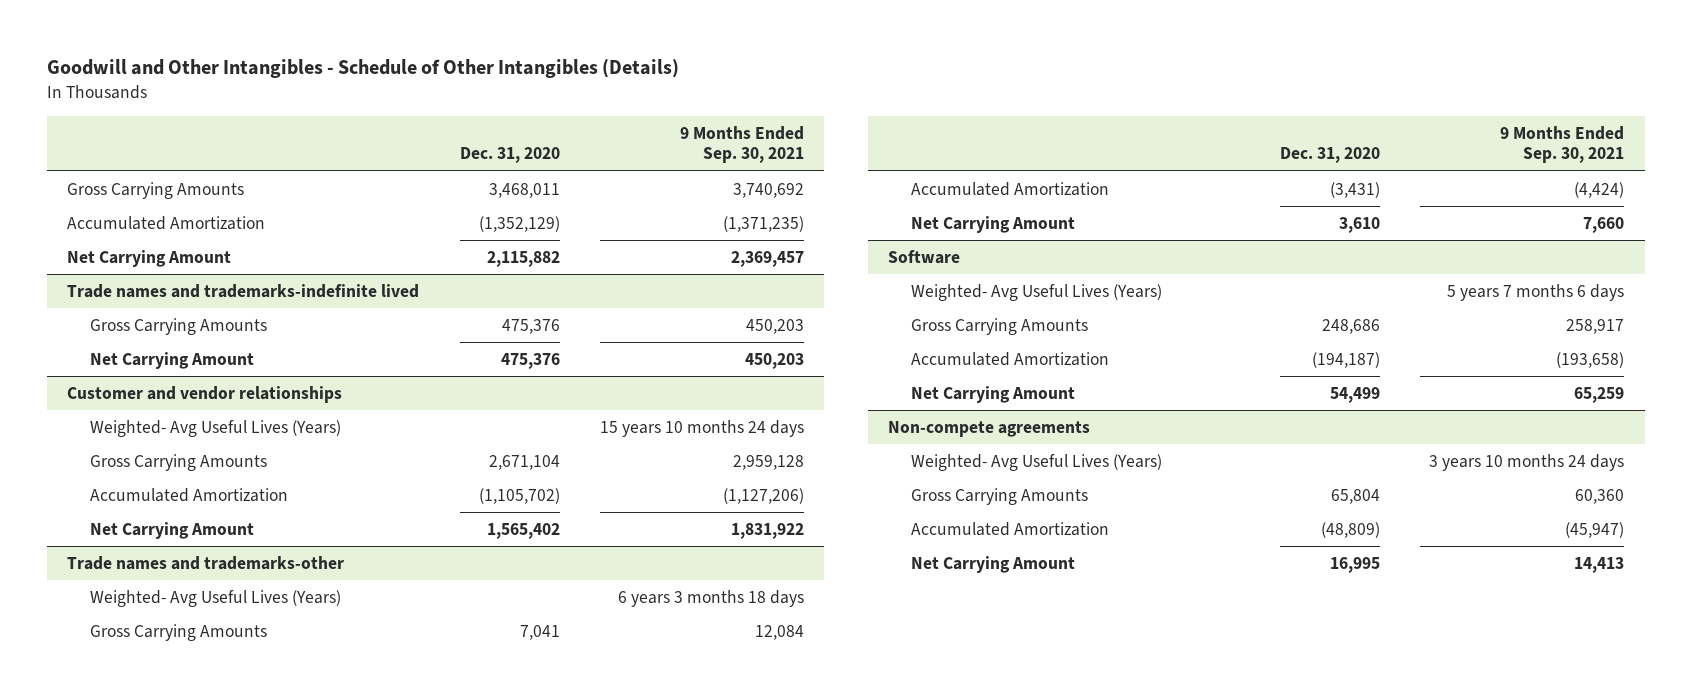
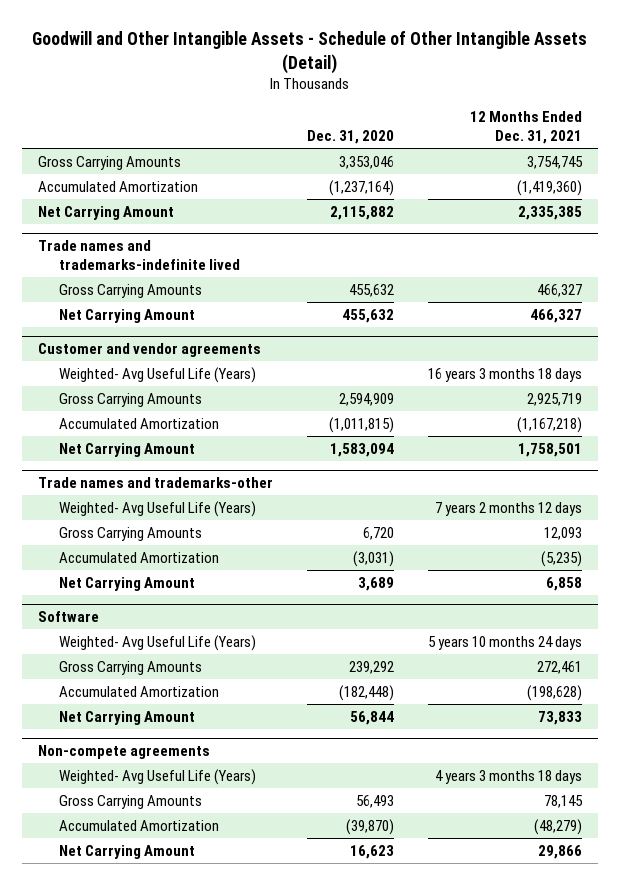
- Goodwill and Other Intangibles - Schedule of Other Intangibles (Details)
+ Goodwill and Other Intangible Assets - Schedule of Other Intangible Assets (Detail)
- | Dec. 31, 2020 | 9 Months Ended Sep. 30, 2021
+ | Dec. 31, 2020 | 12 Months Ended Dec. 31, 2021
- Gross Carrying Amounts | 3,468,011 | 3,740,692
- Accumulated Amortization | (1,352,129) | (1,371,235)
+ Gross Carrying Amounts | 3,353,046 | 3,754,745
+ Accumulated Amortization | (1,237,164) | (1,419,360)
@ Trade names and trademarks-indefinite lived
- Gross Carrying Amounts | 475,376 | 450,203
- Net Carrying Amount | 475,376 | 450,203
- Customer and vendor relationships
- Weighted- Avg Useful Lives (Years) | | 15 years 10 months 24 days
- Gross Carrying Amounts | 2,671,104 | 2,959,128
- Accumulated Amortization | (1,105,702) | (1,127,206)
- Net Carrying Amount | 1,565,402 | 1,831,922
@ Trade names and trademarks-indefinite lived
+ Gross Carrying Amounts | 455,632 | 466,327
+ Net Carrying Amount | 455,632 | 466,327
+ Customer and vendor agreements
+ Weighted- Avg Useful Life (Years) | | 16 years 3 months 18 days
+ Gross Carrying Amounts | 2,594,909 | 2,925,719
+ Accumulated Amortization | (1,011,815) | (1,167,218)
+ Net Carrying Amount | 1,583,094 | 1,758,501
@ Trade names and trademarks-other
- Weighted- Avg Useful Lives (Years) | | 6 years 3 months 18 days
- Gross Carrying Amounts | 7,041 | 12,084
- Accumulated Amortization | (3,431) | (4,424)
- Net Carrying Amount | 3,610 | 7,660
+ Weighted- Avg Useful Life (Years) | | 7 years 2 months 12 days
+ Gross Carrying Amounts | 6,720 | 12,093
+ Accumulated Amortization | (3,031) | (5,235)
+ Net Carrying Amount | 3,689 | 6,858
@ Software
- Weighted- Avg Useful Lives (Years) | | 5 years 7 months 6 days
- Gross Carrying Amounts | 248,686 | 258,917
- Accumulated Amortization | (194,187) | (193,658)
- Net Carrying Amount | 54,499 | 65,259
+ Weighted- Avg Useful Life (Years) | | 5 years 10 months 24 days
+ Gross Carrying Amounts | 239,292 | 272,461
+ Accumulated Amortization | (182,448) | (198,628)
+ Net Carrying Amount | 56,844 | 73,833
@ Non-compete agreements
- Weighted- Avg Useful Lives (Years) | | 3 years 10 months 24 days
- Gross Carrying Amounts | 65,804 | 60,360
- Accumulated Amortization | (48,809) | (45,947)
- Net Carrying Amount | 16,995 | 14,413
+ Weighted- Avg Useful Life (Years) | | 4 years 3 months 18 days
+ Gross Carrying Amounts | 56,493 | 78,145
+ Accumulated Amortization | (39,870) | (48,279)
+ Net Carrying Amount | 16,623 | 29,866

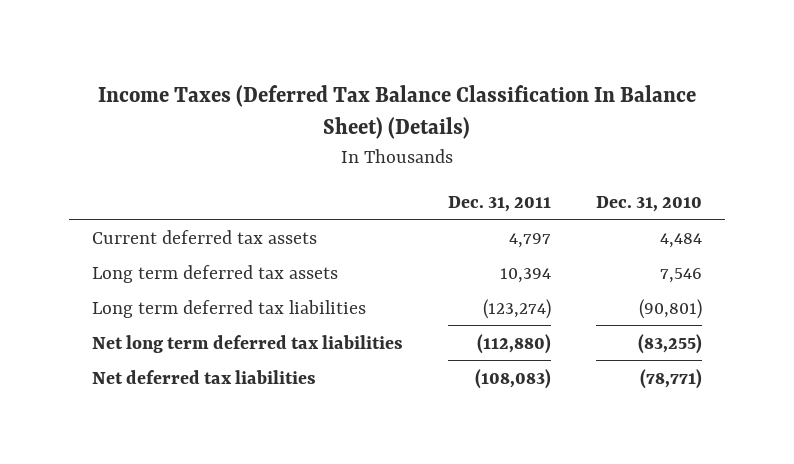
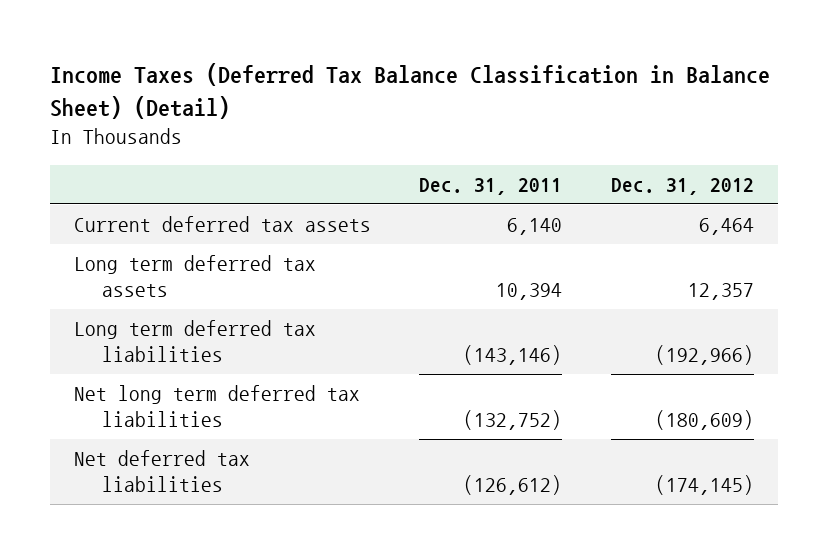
- Income Taxes (Deferred Tax Balance Classification In Balance Sheet) (Details)
+ Income Taxes (Deferred Tax Balance Classification in Balance Sheet) (Detail)
- | Dec. 31, 2011 | Dec. 31, 2010
+ | Dec. 31, 2011 | Dec. 31, 2012
- Current deferred tax assets | 4,797 | 4,484
+ Current deferred tax assets | 6,140 | 6,464
- Long term deferred tax liabilities | (123,274) | (90,801)
- Net long term deferred tax liabilities | (112,880) | (83,255)
- Net deferred tax liabilities | (108,083) | (78,771)
+ Long term deferred tax liabilities | (143,146) | (192,966)
+ Net long term deferred tax liabilities | (132,752) | (180,609)
+ Net deferred tax liabilities | (126,612) | (174,145)

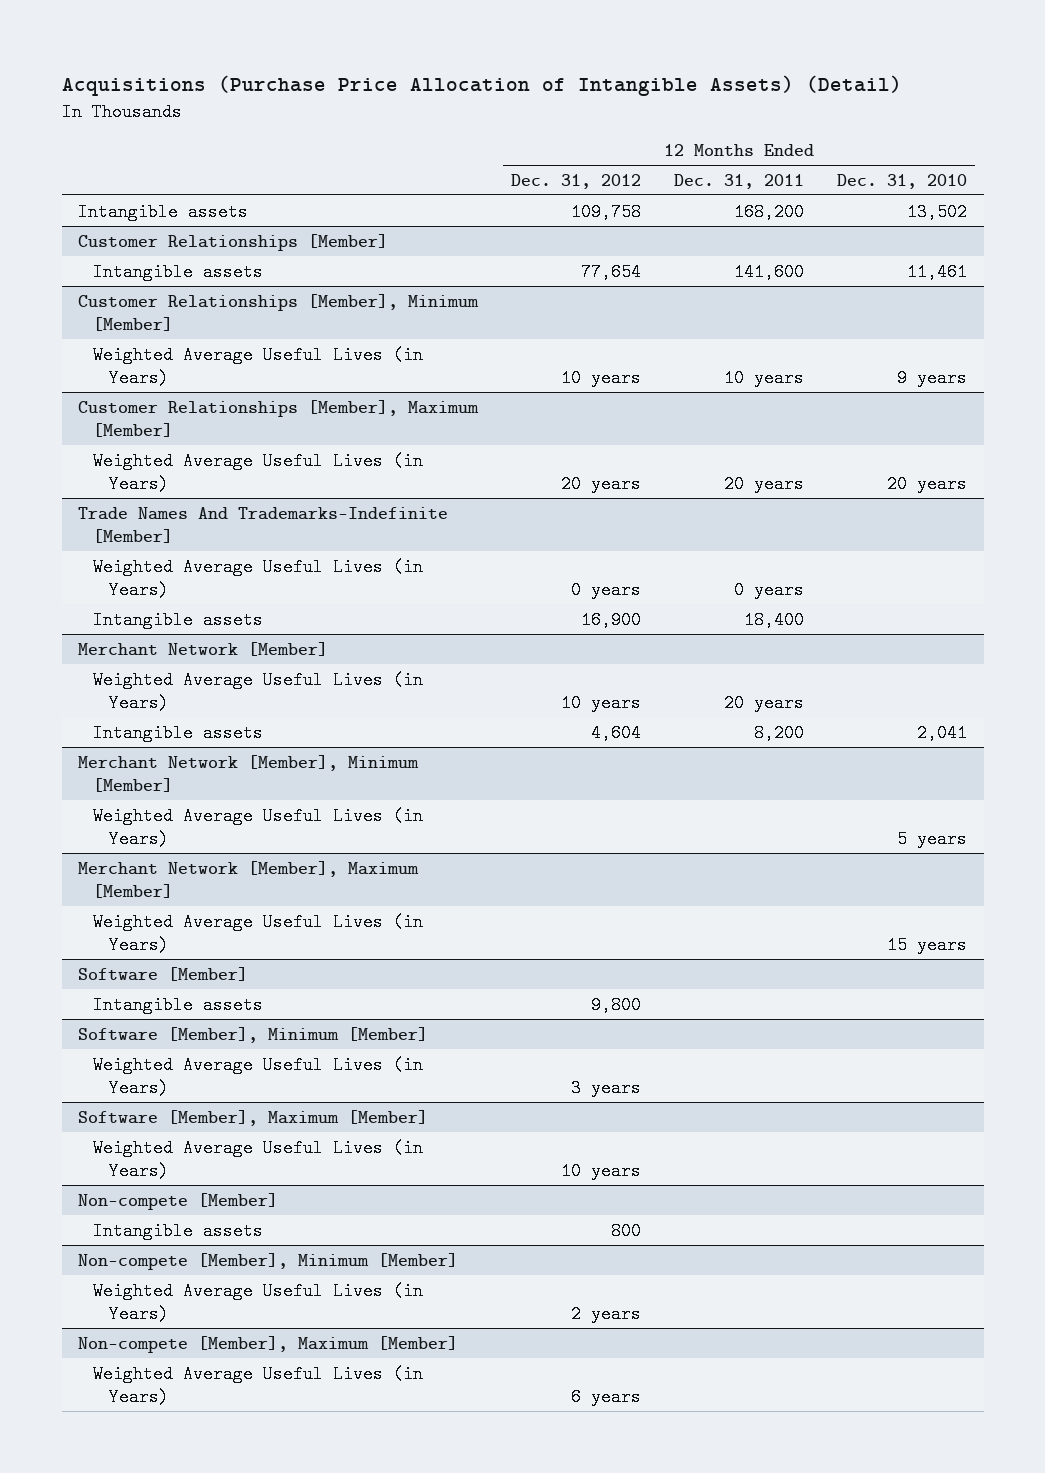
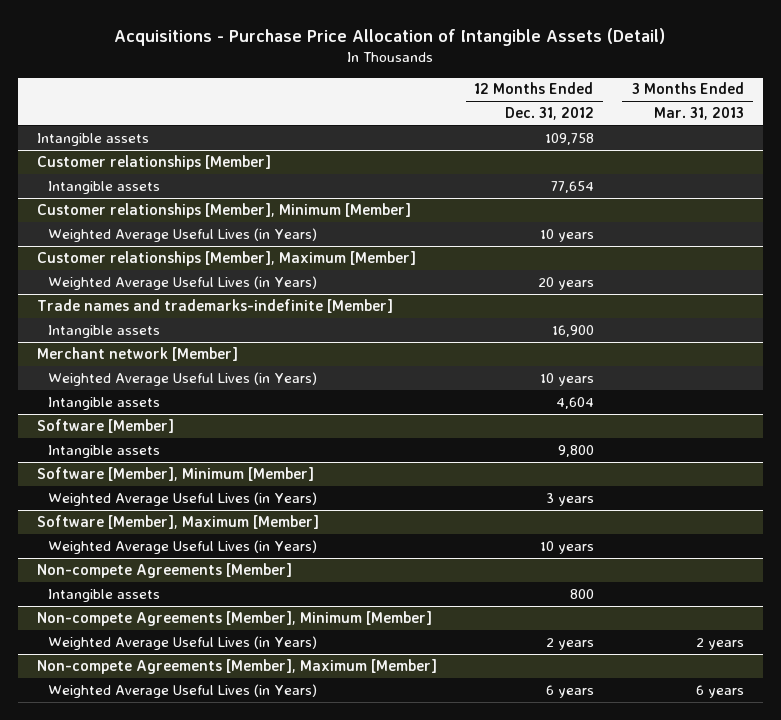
- Acquisitions (Purchase Price Allocation of Intangible Assets) (Detail)
+ Acquisitions - Purchase Price Allocation of Intangible Assets (Detail)
- | 12 Months Ended Dec. 31, 2012 | 12 Months Ended Dec. 31, 2011 | 12 Months Ended Dec. 31, 2010
+ | 12 Months Ended Dec. 31, 2012 | 3 Months Ended Mar. 31, 2013
- Customer Relationships [Member]
+ Customer relationships [Member]
- Customer Relationships [Member], Minimum [Member]
+ Customer relationships [Member], Minimum [Member]
- Customer Relationships [Member], Maximum [Member]
+ Customer relationships [Member], Maximum [Member]
- Trade Names And Trademarks-Indefinite [Member]
- Weighted Average Useful Lives (in Years) | 0 years | 0 years |
+ Trade names and trademarks-indefinite [Member]
- Merchant Network [Member]
+ Merchant network [Member]
- Merchant Network [Member], Minimum [Member]
- Weighted Average Useful Lives (in Years) | | | 5 years
- Merchant Network [Member], Maximum [Member]
- Weighted Average Useful Lives (in Years) | | | 15 years
- Non-compete [Member]
+ Non-compete Agreements [Member]
- Non-compete [Member], Minimum [Member]
+ Non-compete Agreements [Member], Minimum [Member]
- Non-compete [Member], Maximum [Member]
+ Non-compete Agreements [Member], Maximum [Member]

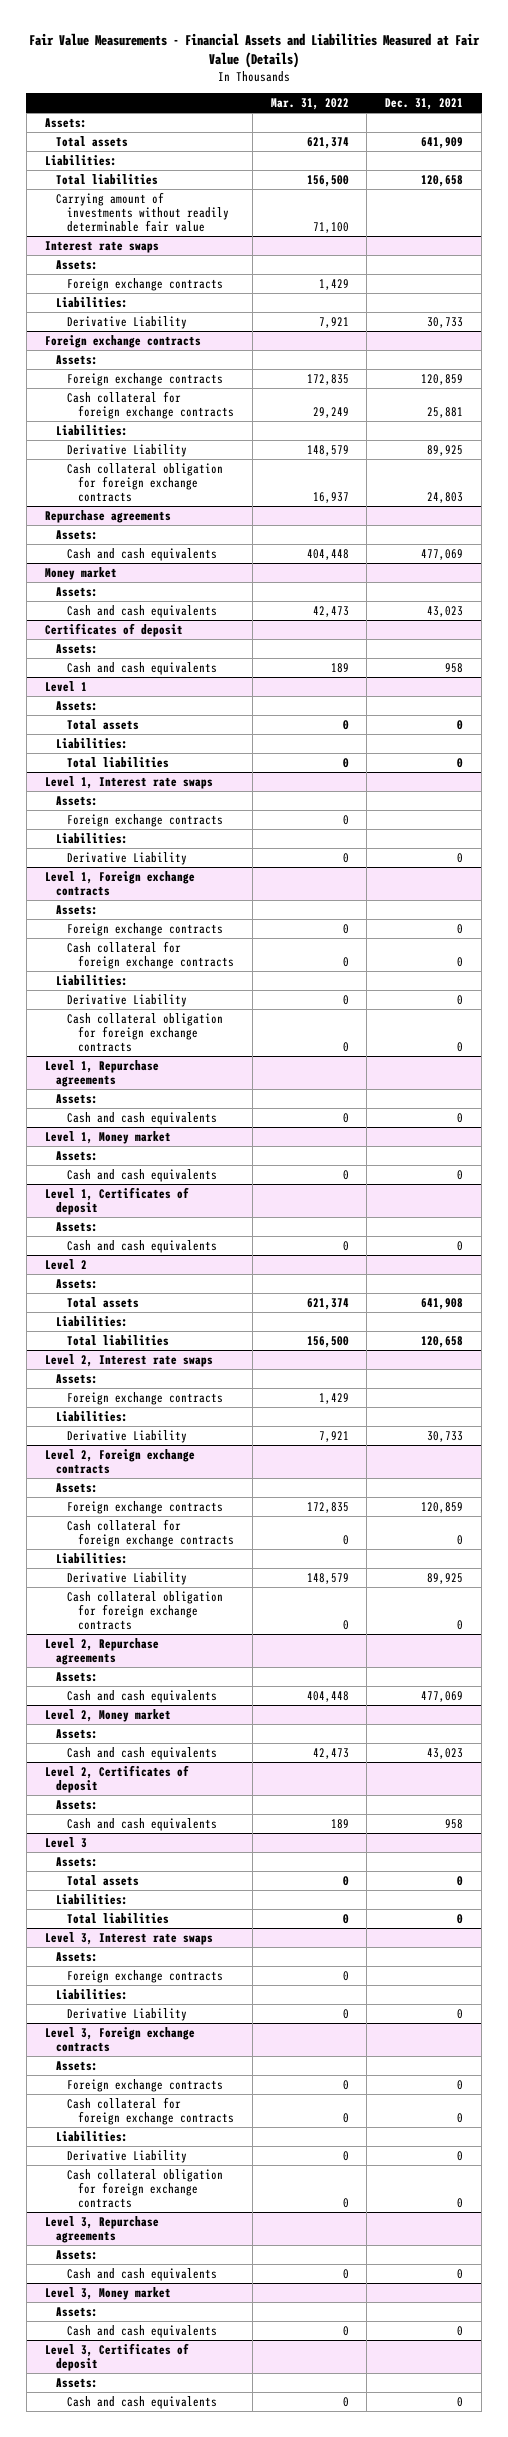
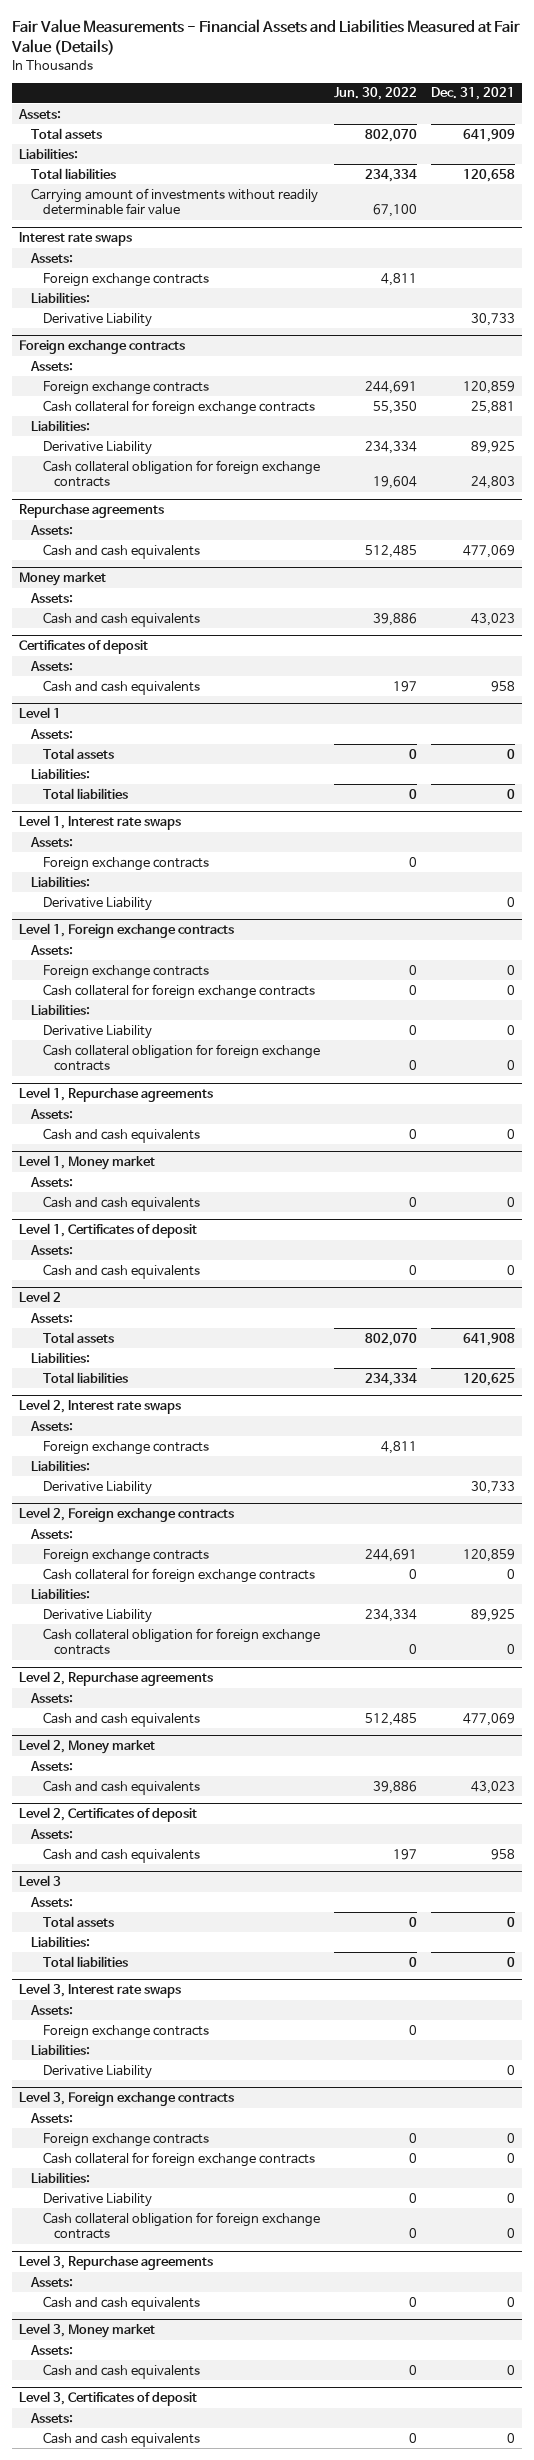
- | Mar. 31, 2022 | Dec. 31, 2021
+ | Jun. 30, 2022 | Dec. 31, 2021
@ Level 2
- Total liabilities | 156,500 | 120,658
+ Total liabilities | 234,334 | 120,625

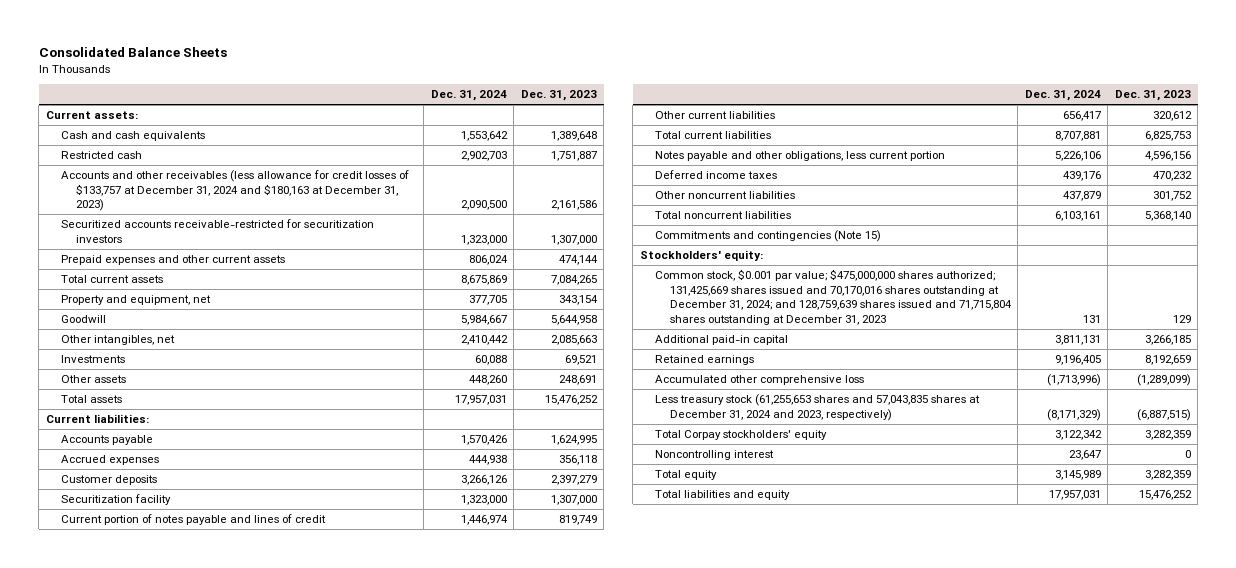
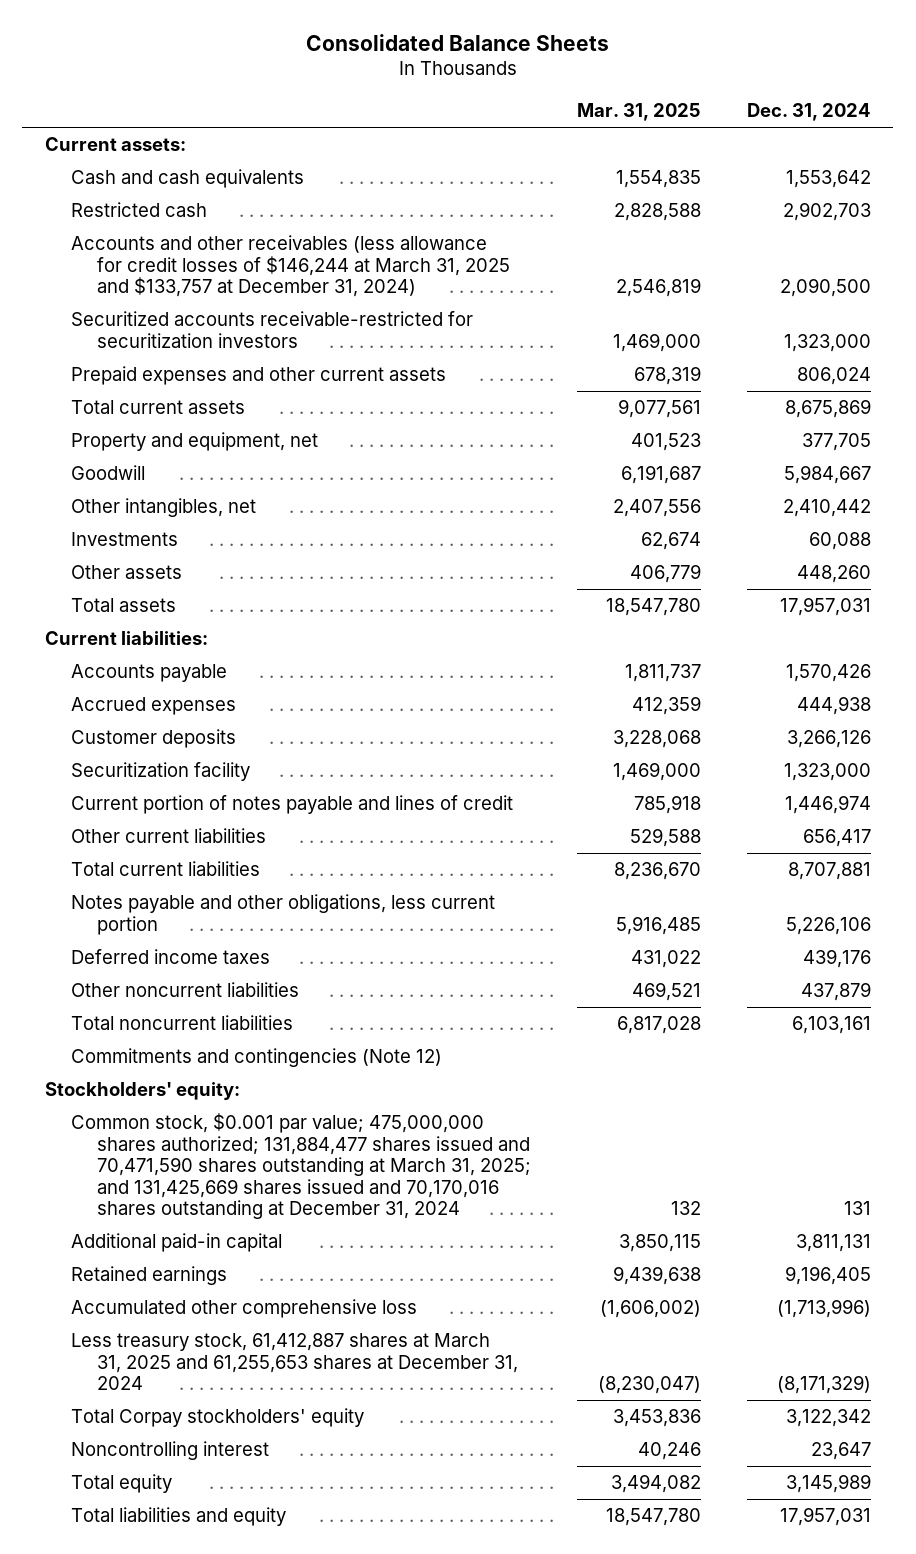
- | Dec. 31, 2024 | Dec. 31, 2023
+ | Mar. 31, 2025 | Dec. 31, 2024
- Accounts and other receivables (less allowance for credit losses of $133,757 at December 31, 2024 and $180,163 at December 31, 2023) | 2,090,500 | 2,161,586
+ Accounts and other receivables (less allowance for credit losses of $146,244 at March 31, 2025 and $133,757 at December 31, 2024) | 2,546,819 | 2,090,500
- Commitments and contingencies (Note 15)
+ Commitments and contingencies (Note 12)
- Common stock, $0.001 par value; $475,000,000 shares authorized; 131,425,669 shares issued and 70,170,016 shares outstanding at December 31, 2024; and 128,759,639 shares issued and 71,715,804 shares outstanding at December 31, 2023 | 131 | 129
+ Common stock, $0.001 par value; 475,000,000 shares authorized; 131,884,477 shares issued and 70,471,590 shares outstanding at March 31, 2025; and 131,425,669 shares issued and 70,170,016 shares outstanding at December 31, 2024 | 132 | 131
- Less treasury stock (61,255,653 shares and 57,043,835 shares at December 31, 2024 and 2023, respectively) | (8,171,329) | (6,887,515)
+ Less treasury stock, 61,412,887 shares at March 31, 2025 and 61,255,653 shares at December 31, 2024 | (8,230,047) | (8,171,329)

